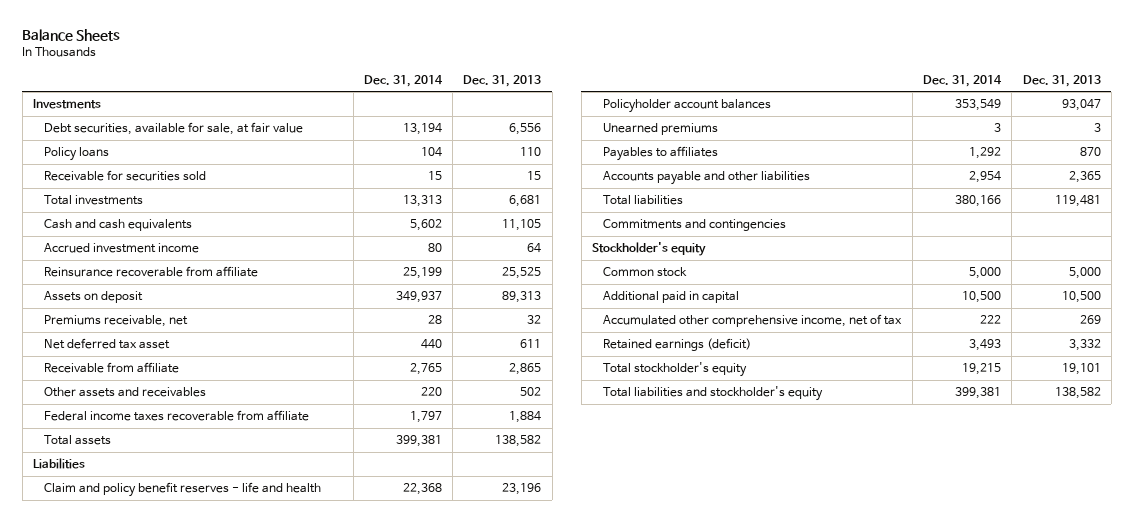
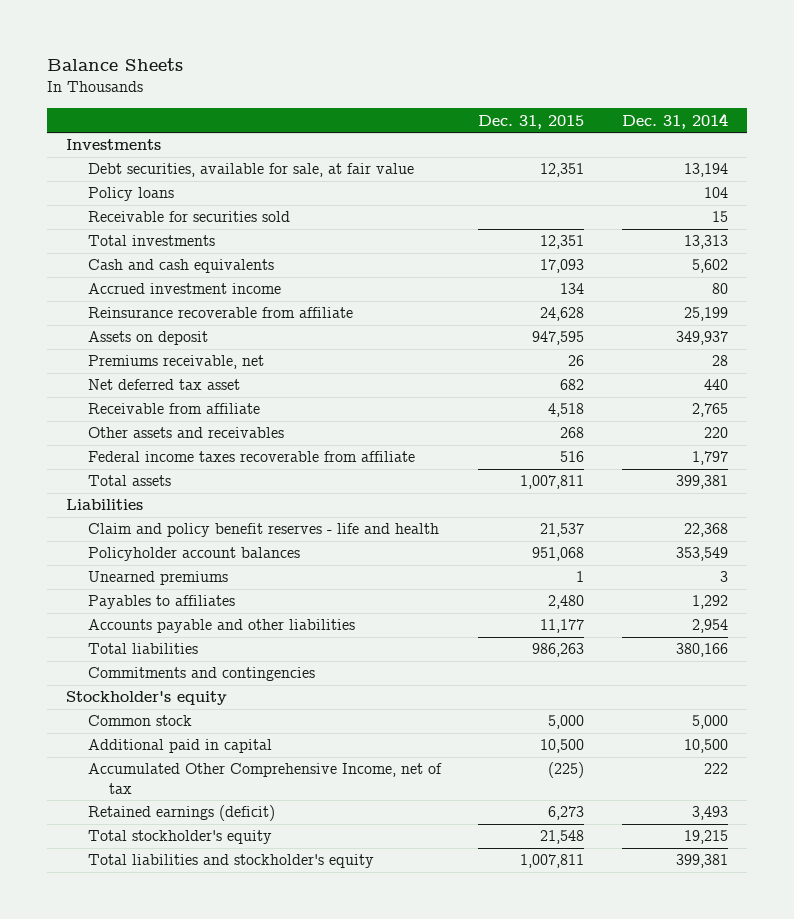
- | Dec. 31, 2014 | Dec. 31, 2013
+ | Dec. 31, 2015 | Dec. 31, 2014
- Accumulated other comprehensive income, net of tax | 222 | 269
+ Accumulated Other Comprehensive Income, net of tax | (225) | 222

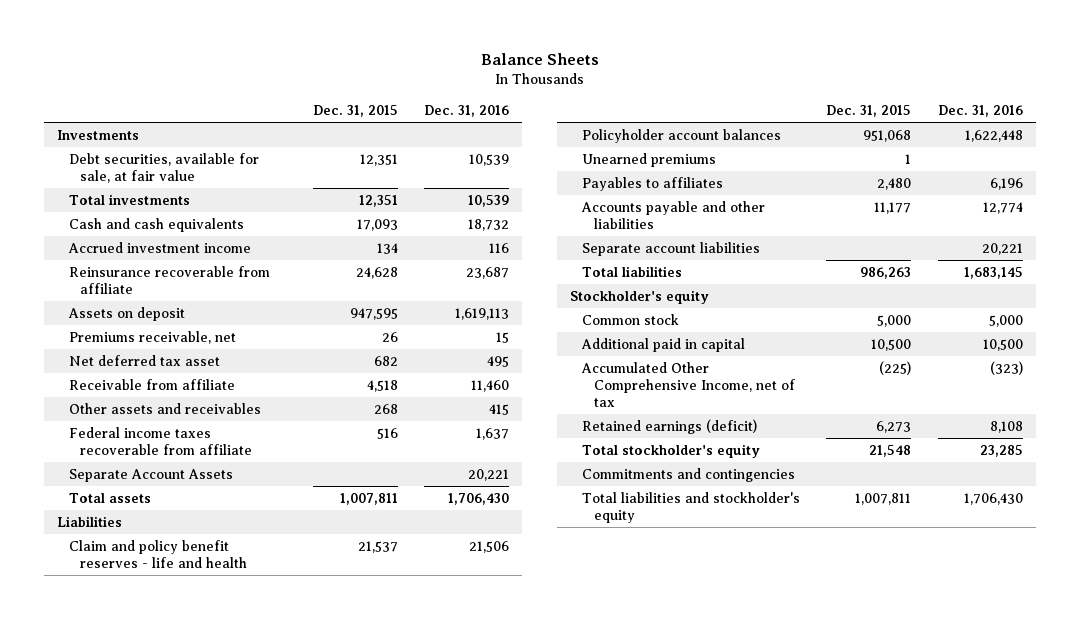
- | Dec. 31, 2015 | Dec. 31, 2014
+ | Dec. 31, 2015 | Dec. 31, 2016
- Policy loans | | 104
- Receivable for securities sold | | 15
+ Separate Account Assets | | 20,221
+ Separate account liabilities | | 20,221
moved down: Commitments and contingencies

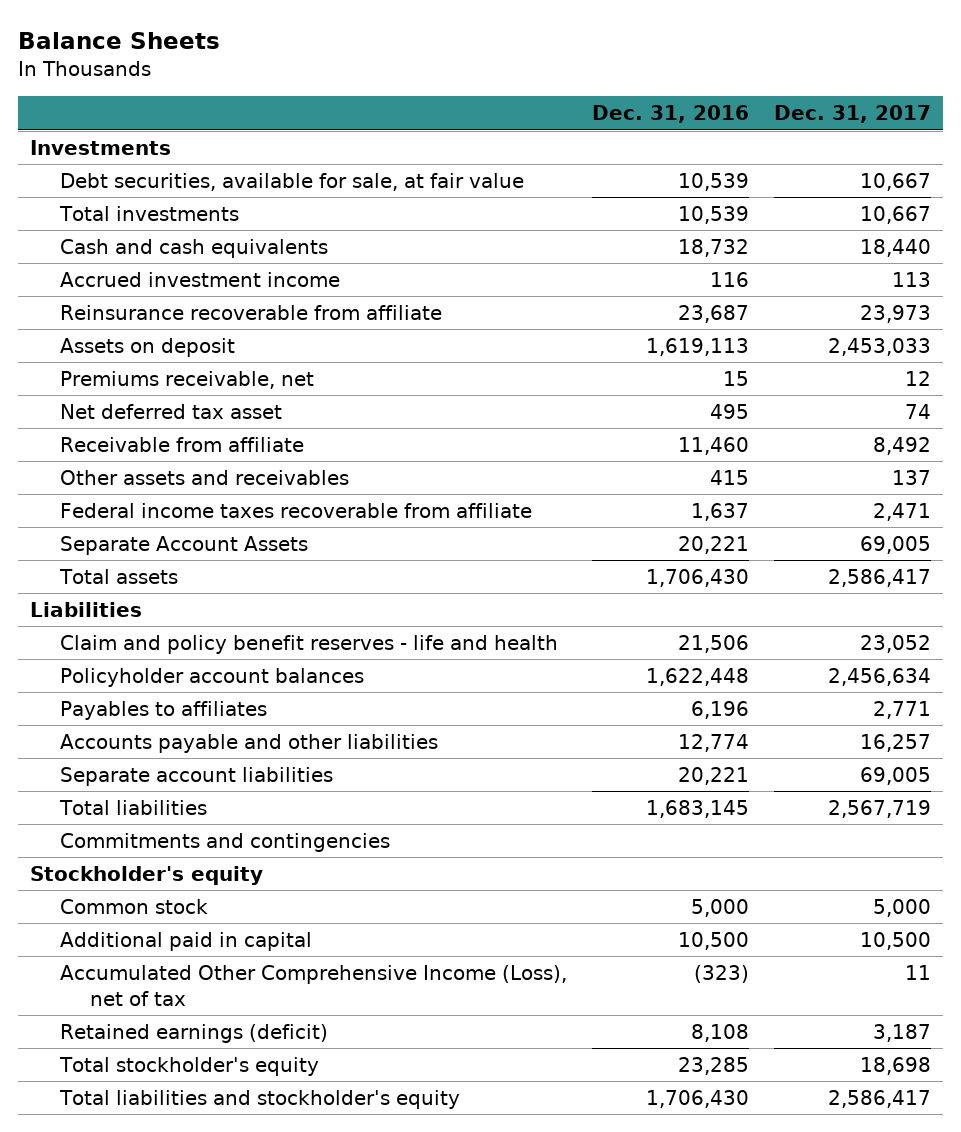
- | Dec. 31, 2015 | Dec. 31, 2016
+ | Dec. 31, 2016 | Dec. 31, 2017
- Unearned premiums | 1 |
moved up: Commitments and contingencies
- Accumulated Other Comprehensive Income, net of tax | (225) | (323)
+ Accumulated Other Comprehensive Income (Loss), net of tax | (323) | 11

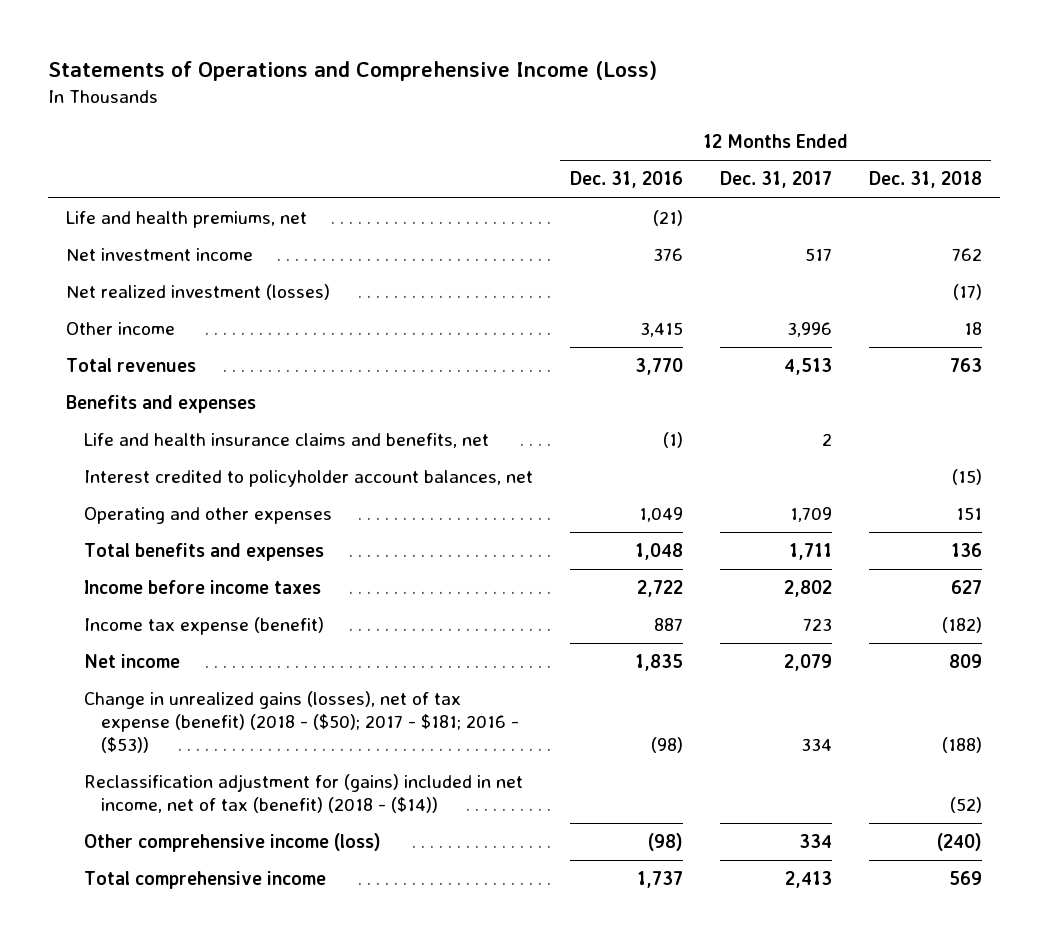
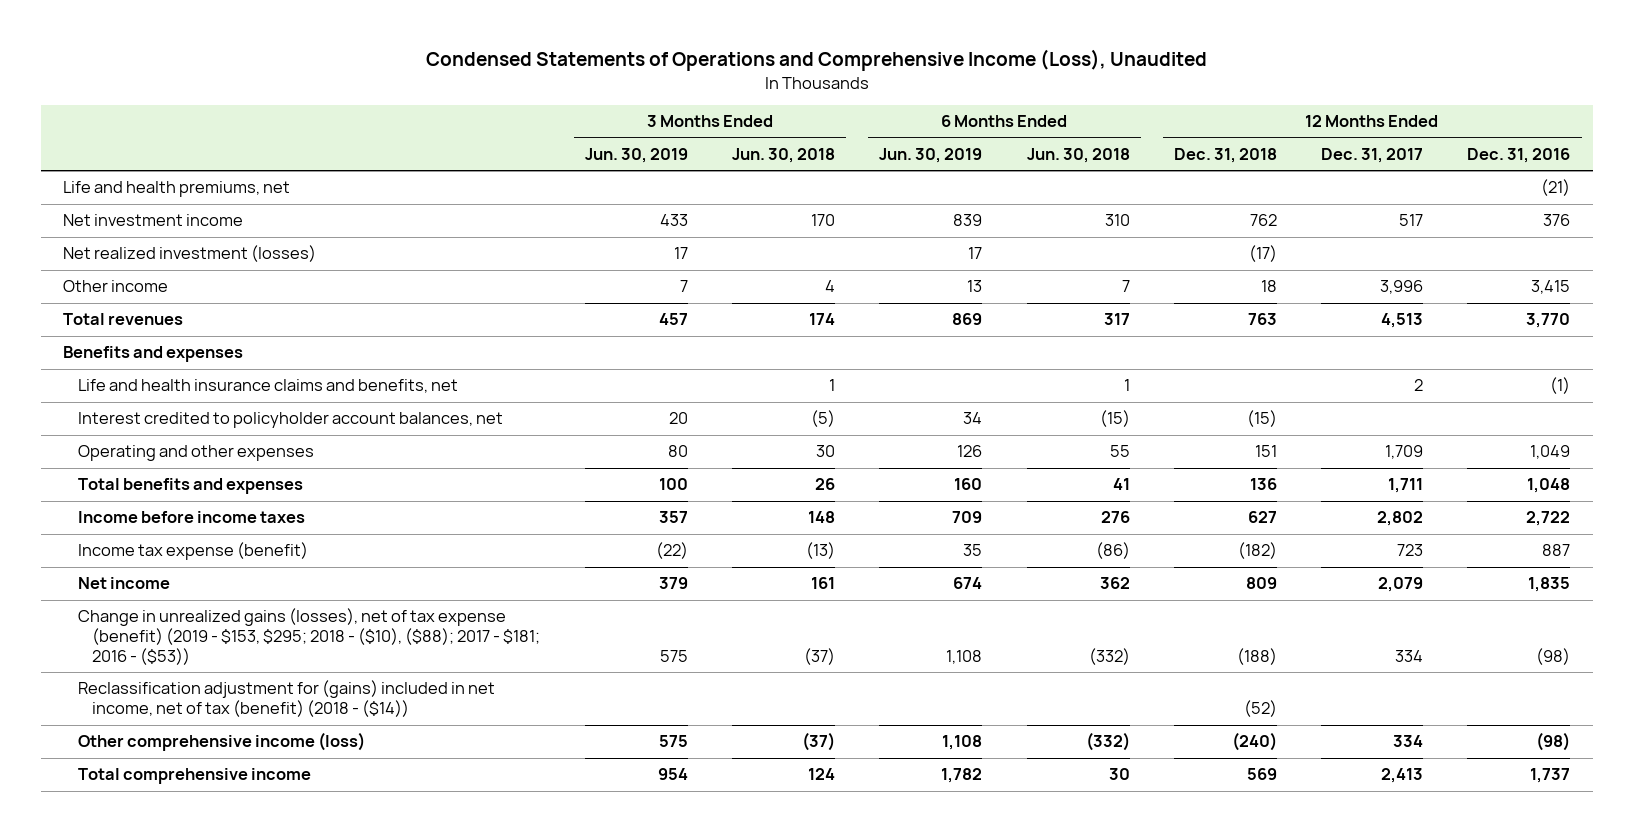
- Statements of Operations and Comprehensive Income (Loss)
+ Condensed Statements of Operations and Comprehensive Income (Loss), Unaudited
- | 12 Months Ended Dec. 31, 2016 | 12 Months Ended Dec. 31, 2017 | 12 Months Ended Dec. 31, 2018
+ | 3 Months Ended Jun. 30, 2019 | 3 Months Ended Jun. 30, 2018 | 6 Months Ended Jun. 30, 2019 | 6 Months Ended Jun. 30, 2018 | 12 Months Ended Dec. 31, 2018 | 12 Months Ended Dec. 31, 2017 | 12 Months Ended Dec. 31, 2016
- Change in unrealized gains (losses), net of tax expense (benefit) (2018 - ($50); 2017 - $181; 2016 - ($53)) | (98) | 334 | (188)
+ Change in unrealized gains (losses), net of tax expense (benefit) (2019 - $153, $295; 2018 - ($10), ($88); 2017 - $181; 2016 - ($53)) | 575 | (37) | 1,108 | (332) | (188) | 334 | (98)

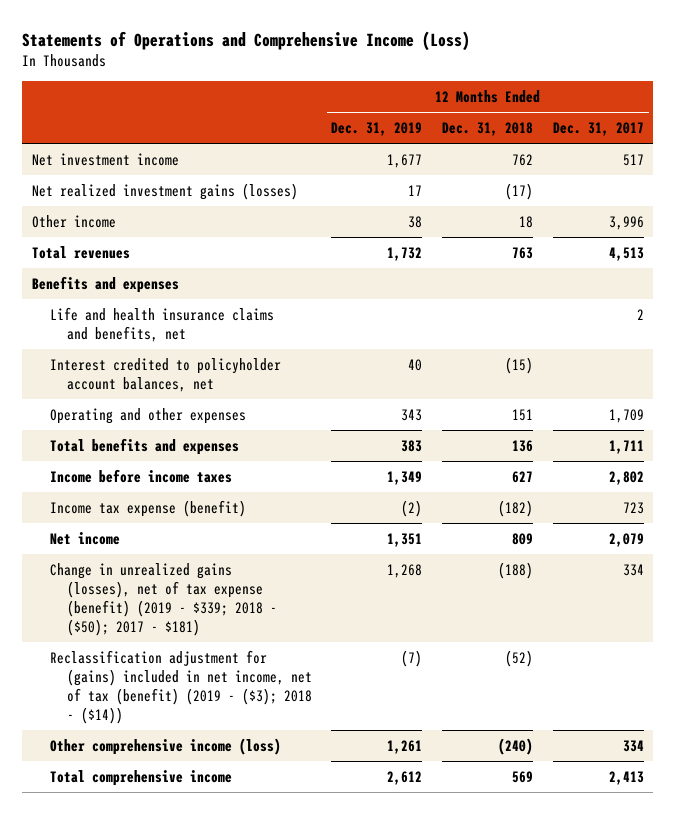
- Condensed Statements of Operations and Comprehensive Income (Loss), Unaudited
+ Statements of Operations and Comprehensive Income (Loss)
- | 3 Months Ended Jun. 30, 2019 | 3 Months Ended Jun. 30, 2018 | 6 Months Ended Jun. 30, 2019 | 6 Months Ended Jun. 30, 2018 | 12 Months Ended Dec. 31, 2018 | 12 Months Ended Dec. 31, 2017 | 12 Months Ended Dec. 31, 2016
+ | 12 Months Ended Dec. 31, 2019 | 12 Months Ended Dec. 31, 2018 | 12 Months Ended Dec. 31, 2017
- Life and health premiums, net | | | | | | | (21)
- Net realized investment (losses) | 17 | | 17 | | (17) | |
+ Net realized investment gains (losses) | 17 | (17) |
- Change in unrealized gains (losses), net of tax expense (benefit) (2019 - $153, $295; 2018 - ($10), ($88); 2017 - $181; 2016 - ($53)) | 575 | (37) | 1,108 | (332) | (188) | 334 | (98)
- Reclassification adjustment for (gains) included in net income, net of tax (benefit) (2018 - ($14)) | | | | | (52) | |
+ Change in unrealized gains (losses), net of tax expense (benefit) (2019 - $339; 2018 - ($50); 2017 - $181) | 1,268 | (188) | 334
+ Reclassification adjustment for (gains) included in net income, net of tax (benefit) (2019 - ($3); 2018 - ($14)) | (7) | (52) |

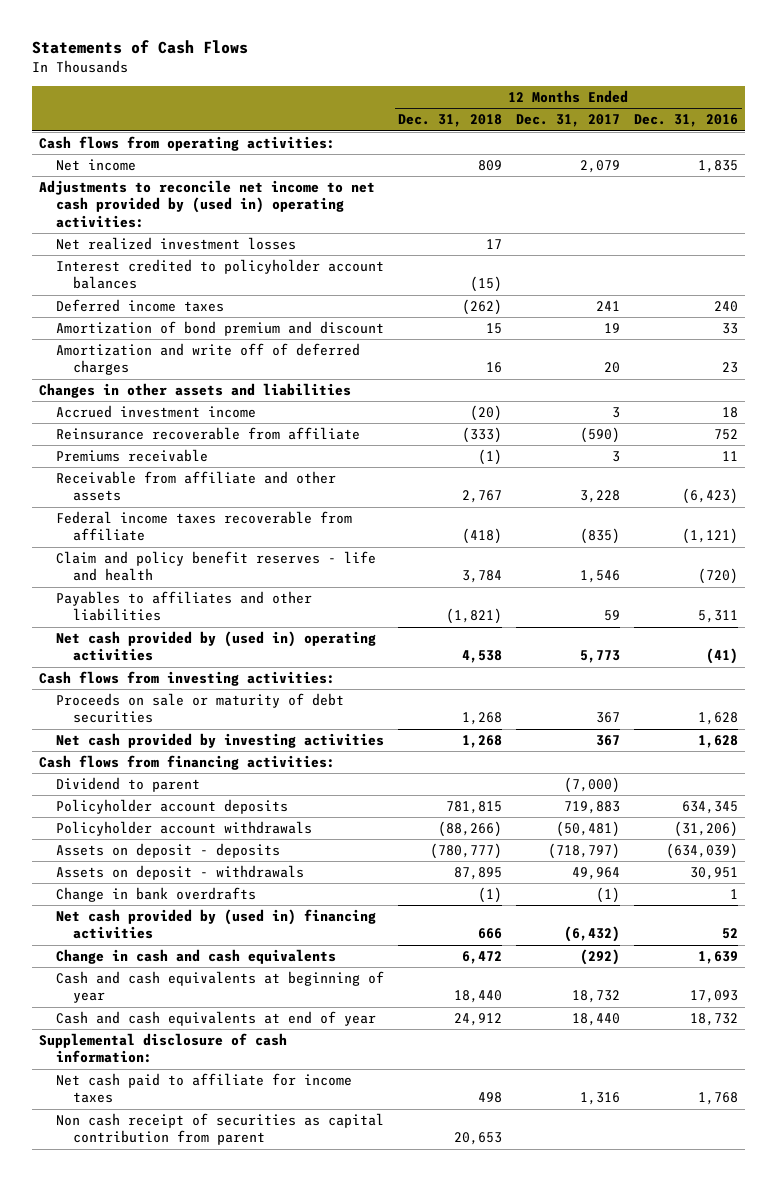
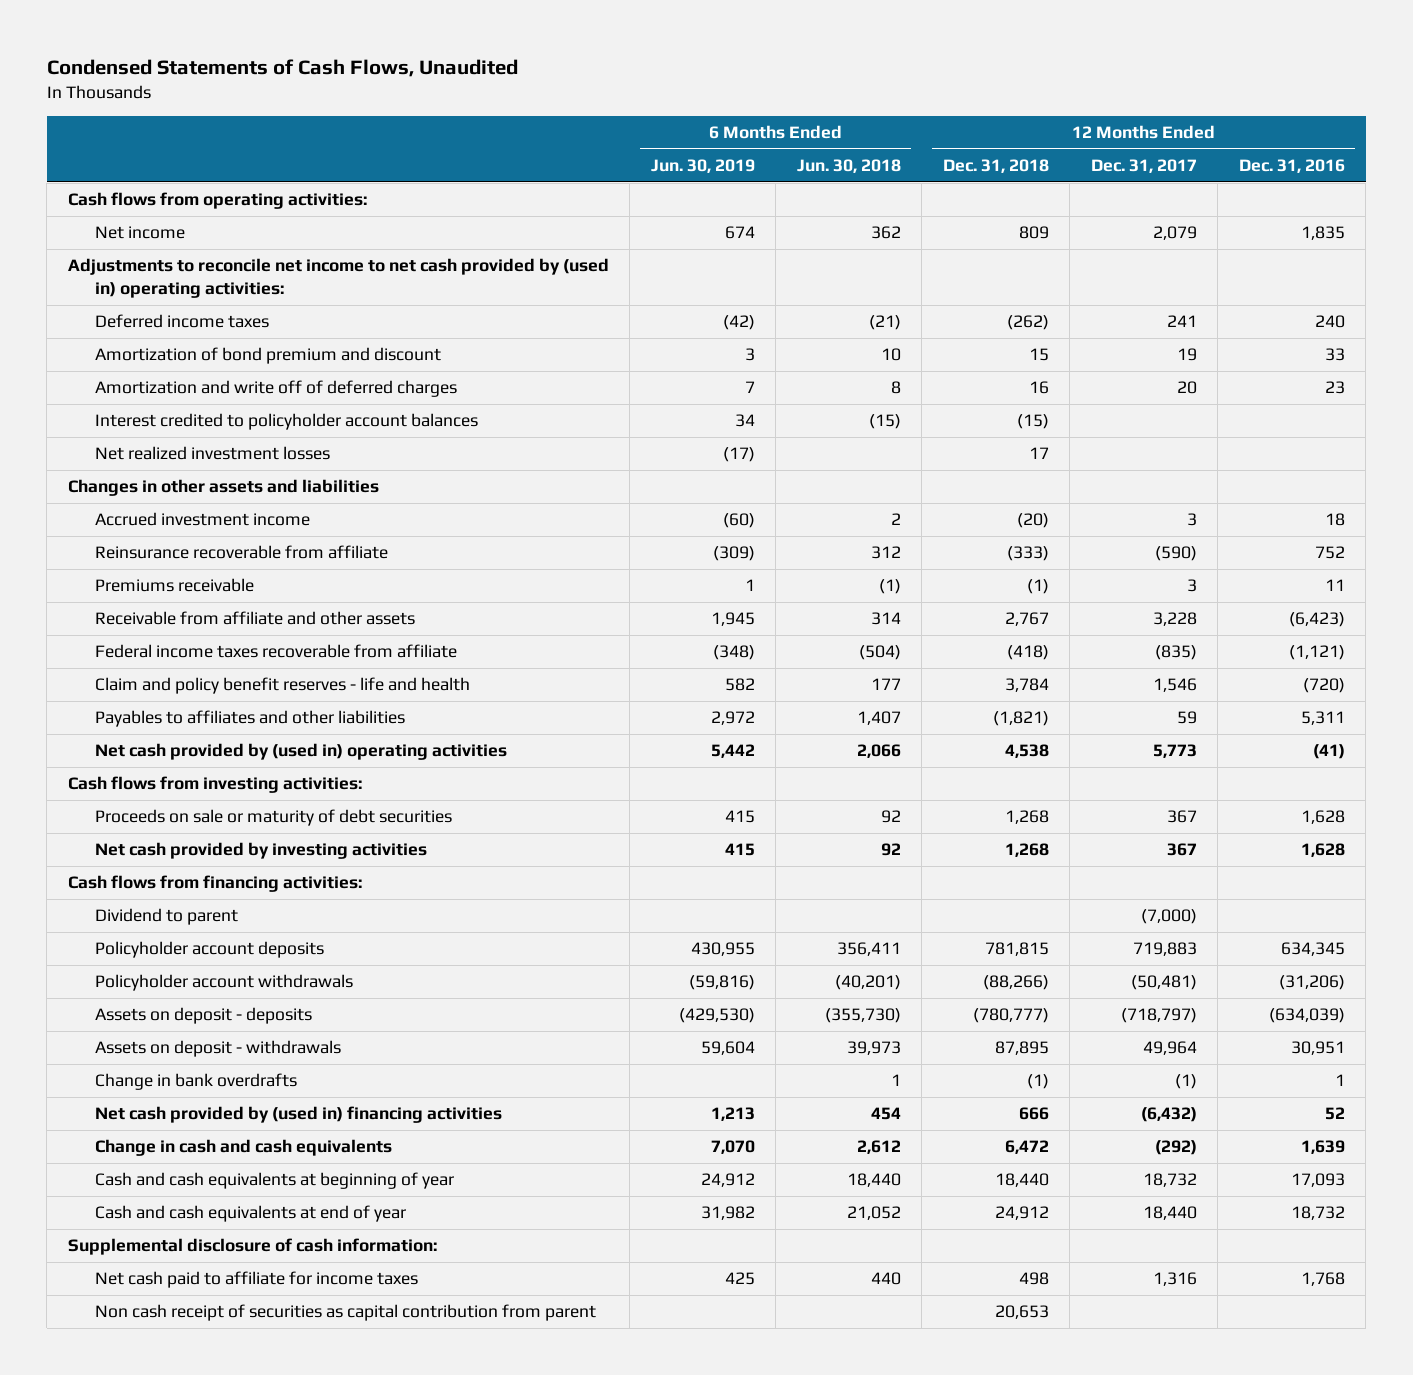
- Statements of Cash Flows
+ Condensed Statements of Cash Flows, Unaudited
- | 12 Months Ended Dec. 31, 2018 | 12 Months Ended Dec. 31, 2017 | 12 Months Ended Dec. 31, 2016
+ | 6 Months Ended Jun. 30, 2019 | 6 Months Ended Jun. 30, 2018 | 12 Months Ended Dec. 31, 2018 | 12 Months Ended Dec. 31, 2017 | 12 Months Ended Dec. 31, 2016
moved down: Interest credited to policyholder account balances | 34 | (15) | (15) | |
moved down: Net realized investment losses | (17) | | 17 | |

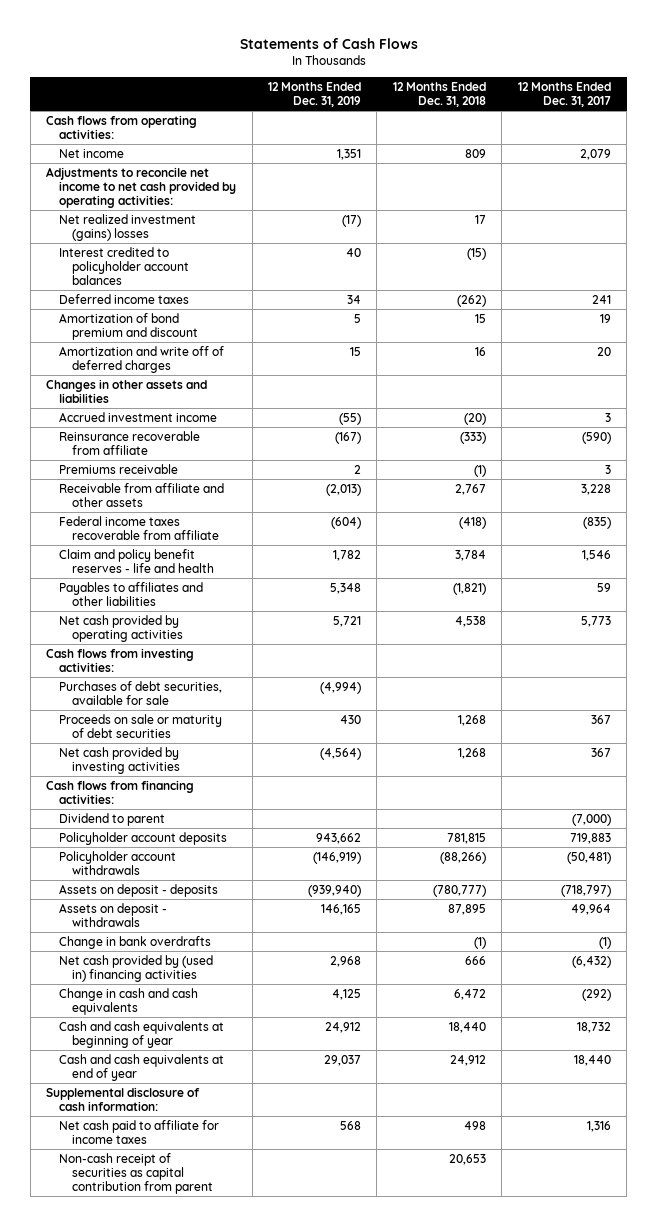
- Condensed Statements of Cash Flows, Unaudited
+ Statements of Cash Flows
- | 6 Months Ended Jun. 30, 2019 | 6 Months Ended Jun. 30, 2018 | 12 Months Ended Dec. 31, 2018 | 12 Months Ended Dec. 31, 2017 | 12 Months Ended Dec. 31, 2016
+ | 12 Months Ended Dec. 31, 2019 | 12 Months Ended Dec. 31, 2018 | 12 Months Ended Dec. 31, 2017
- Adjustments to reconcile net income to net cash provided by (used in) operating activities:
+ Adjustments to reconcile net income to net cash provided by operating activities:
+ Net realized investment (gains) losses | (17) | 17 |
moved up: Interest credited to policyholder account balances | 40 | (15) |
- Net realized investment losses | (17) | | 17 | |
- Net cash provided by (used in) operating activities | 5,442 | 2,066 | 4,538 | 5,773 | (41)
+ Net cash provided by operating activities | 5,721 | 4,538 | 5,773
+ Purchases of debt securities, available for sale | (4,994) | |
- Non cash receipt of securities as capital contribution from parent | | | 20,653 | |
+ Non-cash receipt of securities as capital contribution from parent | | 20,653 |

